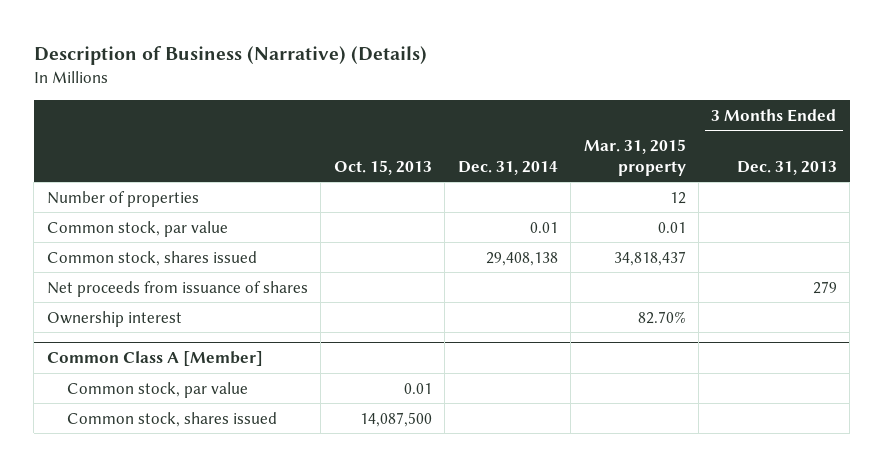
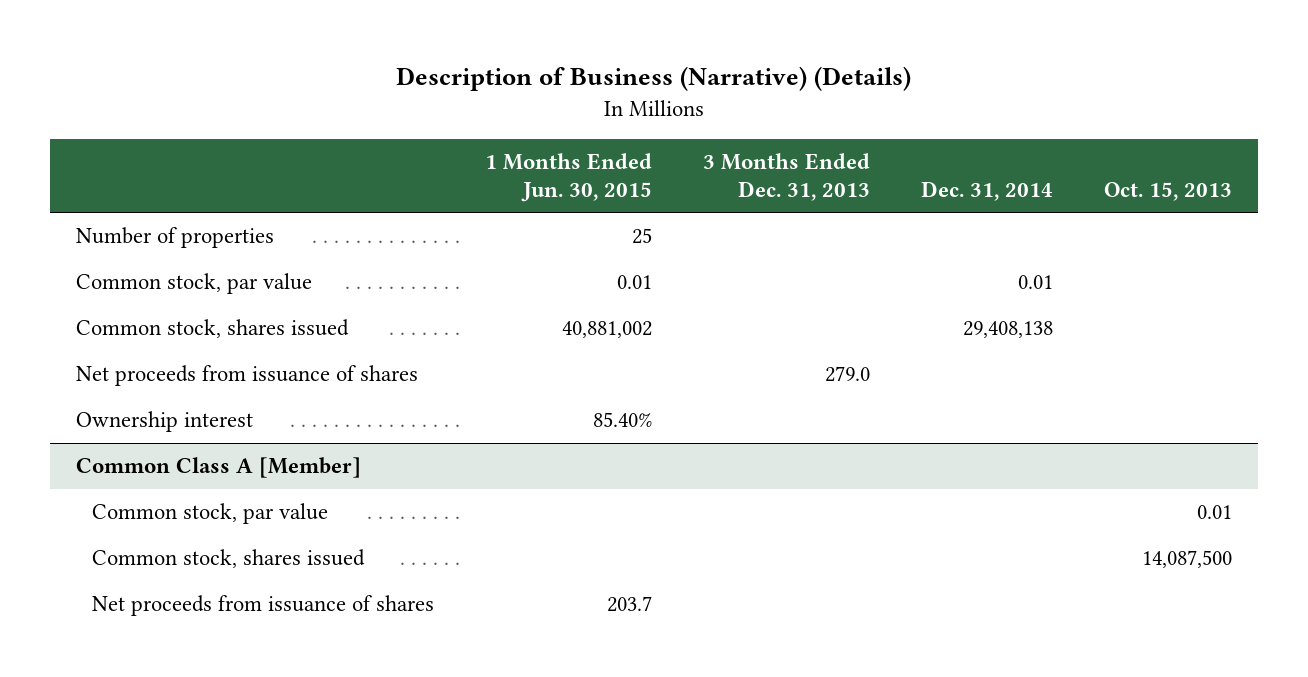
- | Oct. 15, 2013 | Dec. 31, 2014 | Mar. 31, 2015 property | 3 Months Ended Dec. 31, 2013
+ | 1 Months Ended Jun. 30, 2015 | 3 Months Ended Dec. 31, 2013 | Dec. 31, 2014 | Oct. 15, 2013
- Net proceeds from issuance of shares | | | | 279
+ Net proceeds from issuance of shares | | 279.0 | |
@ Common Class A [Member]
+ Net proceeds from issuance of shares | 203.7 | | |

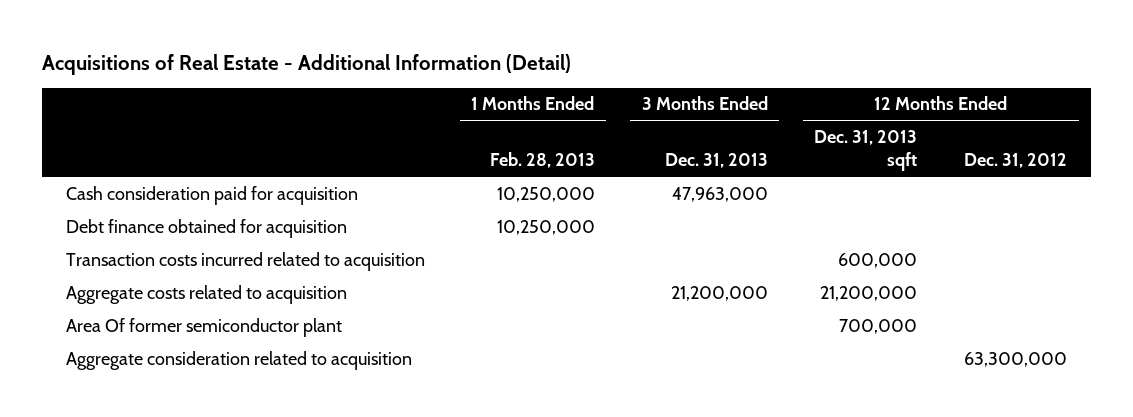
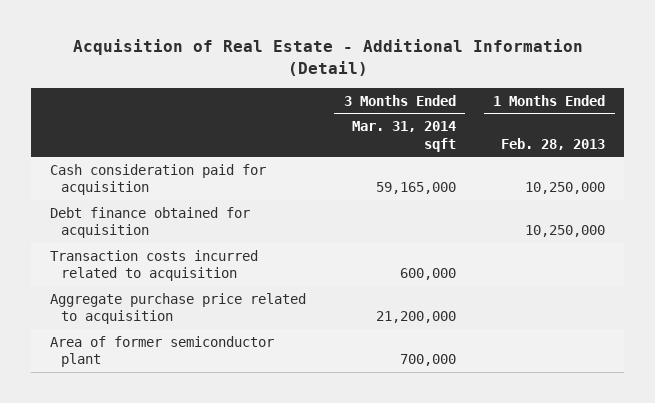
- Acquisitions of Real Estate - Additional Information (Detail)
+ Acquisition of Real Estate - Additional Information (Detail)
- | 1 Months Ended Feb. 28, 2013 | 3 Months Ended Dec. 31, 2013 | 12 Months Ended Dec. 31, 2013 sqft | 12 Months Ended Dec. 31, 2012
+ | 3 Months Ended Mar. 31, 2014 sqft | 1 Months Ended Feb. 28, 2013
- Aggregate costs related to acquisition | | 21,200,000 | 21,200,000 |
- Area Of former semiconductor plant | | | 700,000 |
- Aggregate consideration related to acquisition | | | | 63,300,000
+ Aggregate purchase price related to acquisition | 21,200,000 |
+ Area of former semiconductor plant | 700,000 |

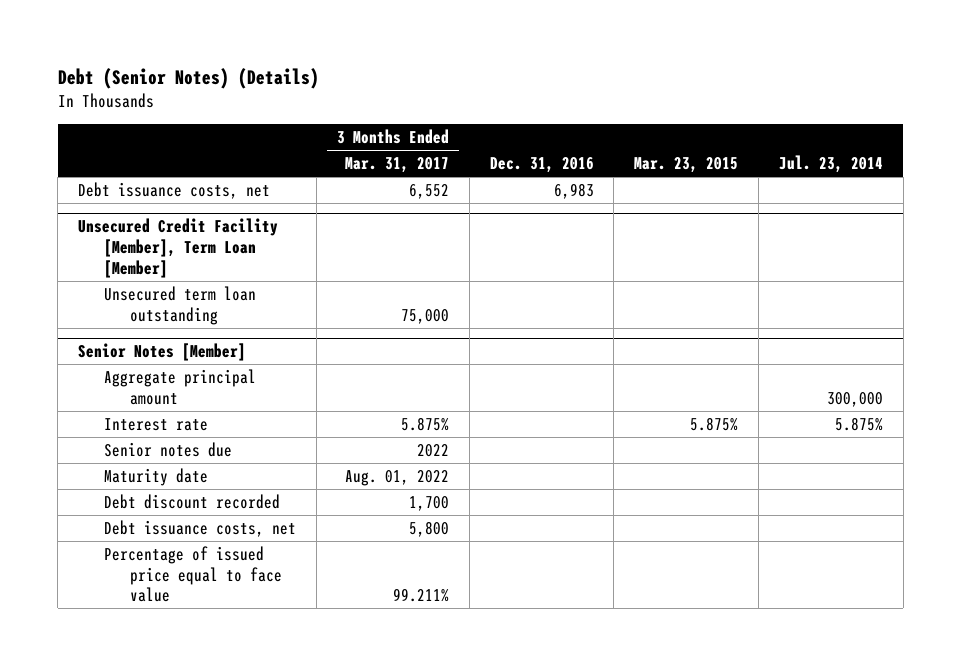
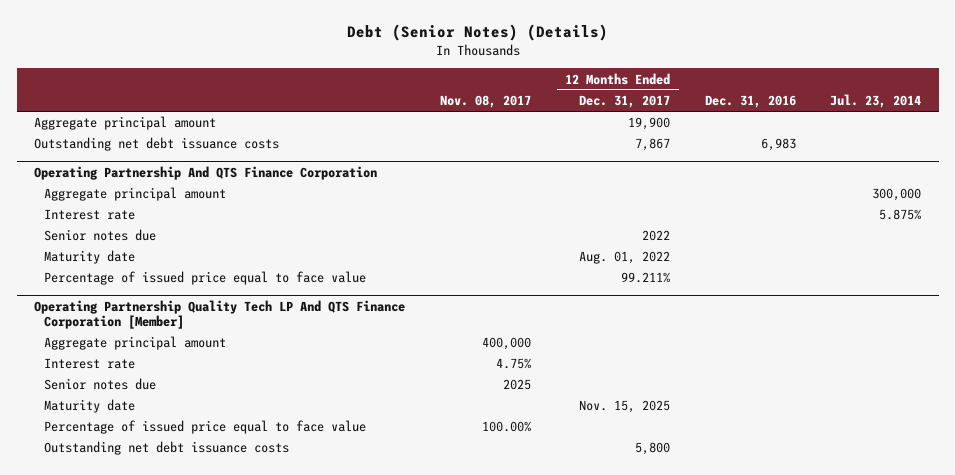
- | 3 Months Ended Mar. 31, 2017 | Dec. 31, 2016 | Mar. 23, 2015 | Jul. 23, 2014
+ | Nov. 08, 2017 | 12 Months Ended Dec. 31, 2017 | Dec. 31, 2016 | Jul. 23, 2014
- Debt issuance costs, net | 6,552 | 6,983 | |
- Unsecured Credit Facility [Member], Term Loan [Member]
- Unsecured term loan outstanding | 75,000 | | |
- Senior Notes [Member]
+ Aggregate principal amount | | 19,900 | |
+ Outstanding net debt issuance costs | | 7,867 | 6,983 |
+ Operating Partnership And QTS Finance Corporation
- Debt discount recorded | 1,700 | | |
- Debt issuance costs, net | 5,800 | | |
+ Operating Partnership Quality Tech LP And QTS Finance Corporation [Member]
+ Aggregate principal amount | 400,000 | | |
+ Interest rate | 4.75% | | |
+ Senior notes due | 2025 | | |
+ Maturity date | | Nov. 15, 2025 | |
+ Percentage of issued price equal to face value | 100.00% | | |
+ Outstanding net debt issuance costs | | 5,800 | |

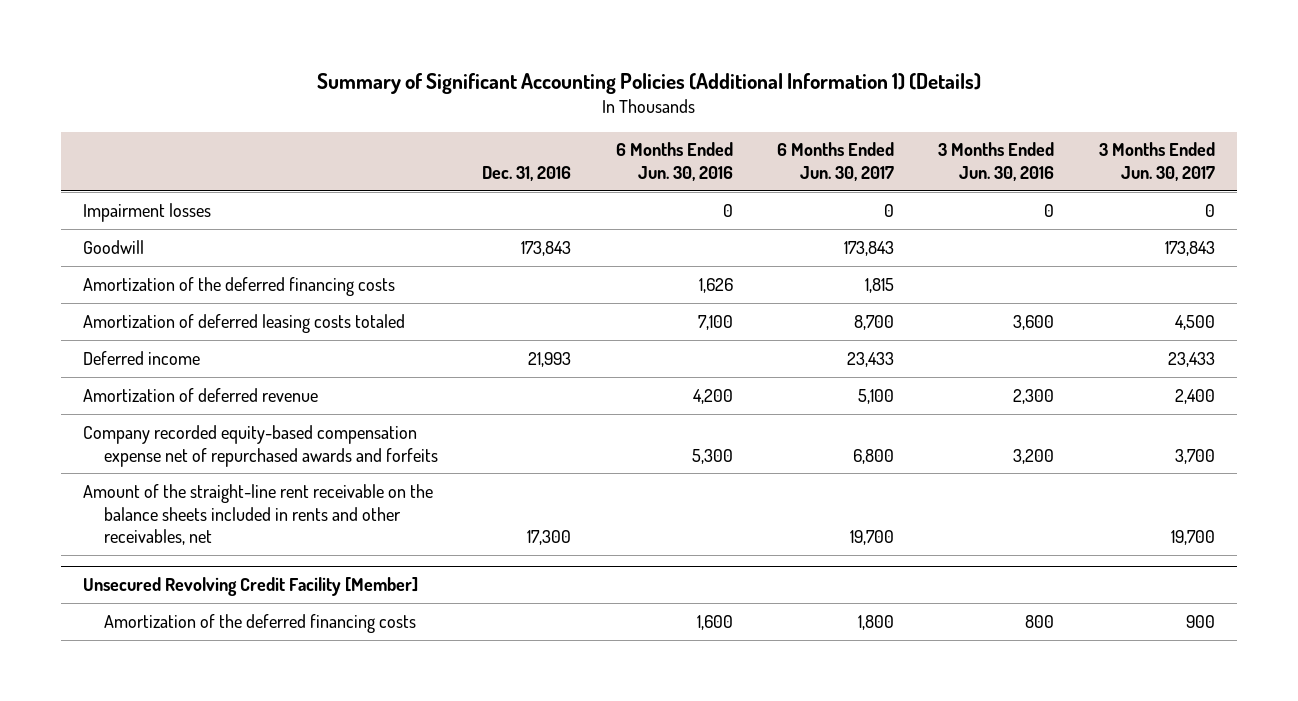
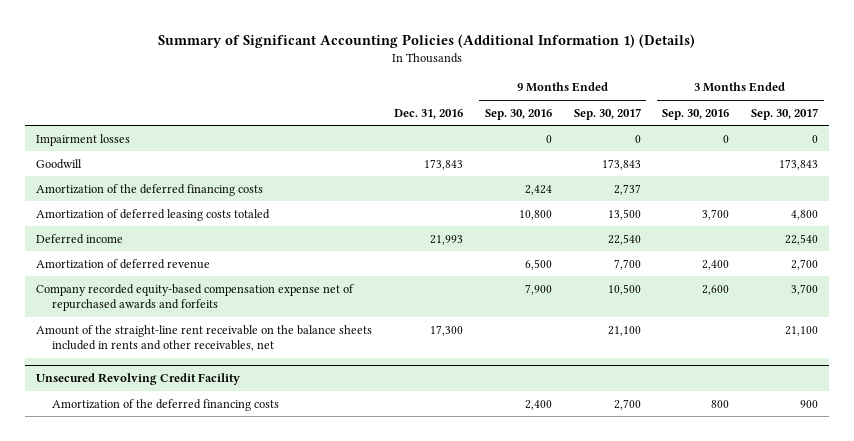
- | Dec. 31, 2016 | 6 Months Ended Jun. 30, 2016 | 6 Months Ended Jun. 30, 2017 | 3 Months Ended Jun. 30, 2016 | 3 Months Ended Jun. 30, 2017
+ | Dec. 31, 2016 | 9 Months Ended Sep. 30, 2016 | 9 Months Ended Sep. 30, 2017 | 3 Months Ended Sep. 30, 2016 | 3 Months Ended Sep. 30, 2017
- Unsecured Revolving Credit Facility [Member]
+ Unsecured Revolving Credit Facility

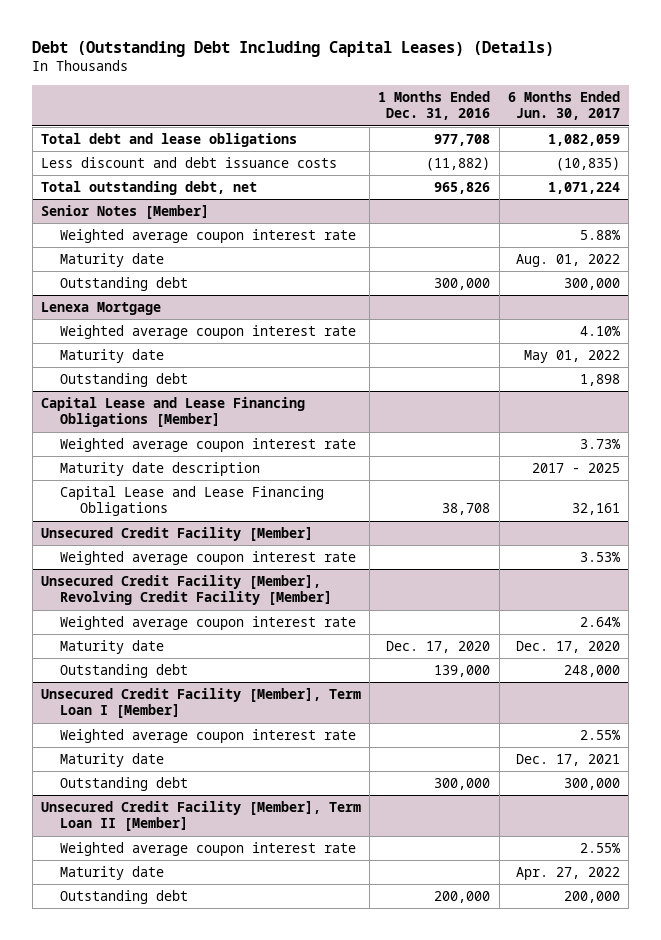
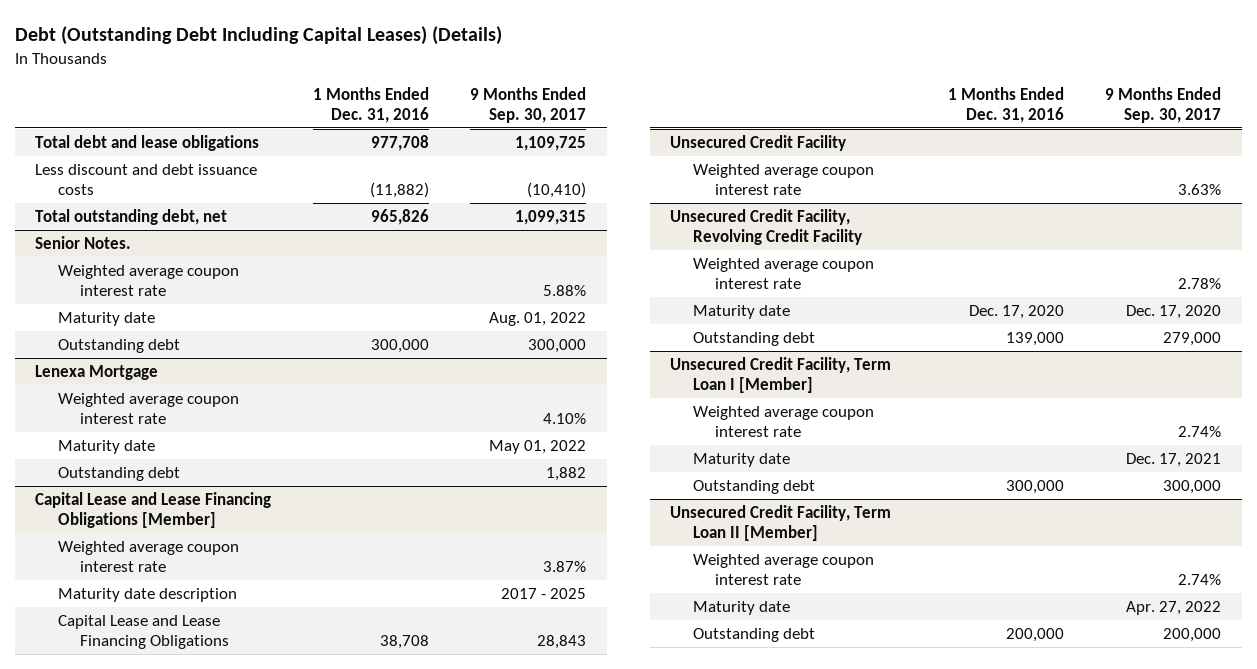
- | 1 Months Ended Dec. 31, 2016 | 6 Months Ended Jun. 30, 2017
+ | 1 Months Ended Dec. 31, 2016 | 9 Months Ended Sep. 30, 2017
- Senior Notes [Member]
+ Senior Notes.
- Unsecured Credit Facility [Member]
+ Unsecured Credit Facility
- Unsecured Credit Facility [Member], Revolving Credit Facility [Member]
+ Unsecured Credit Facility, Revolving Credit Facility
- Unsecured Credit Facility [Member], Term Loan I [Member]
+ Unsecured Credit Facility, Term Loan I [Member]
- Unsecured Credit Facility [Member], Term Loan II [Member]
+ Unsecured Credit Facility, Term Loan II [Member]

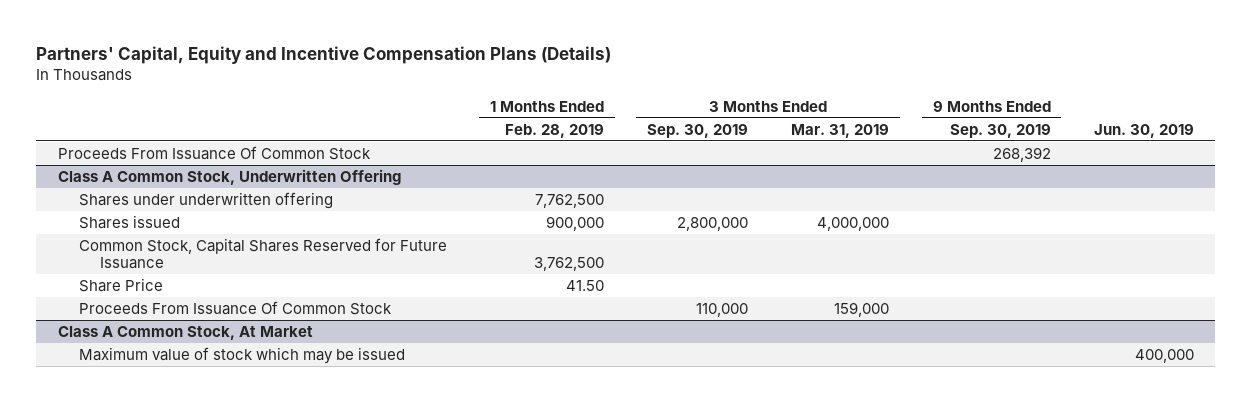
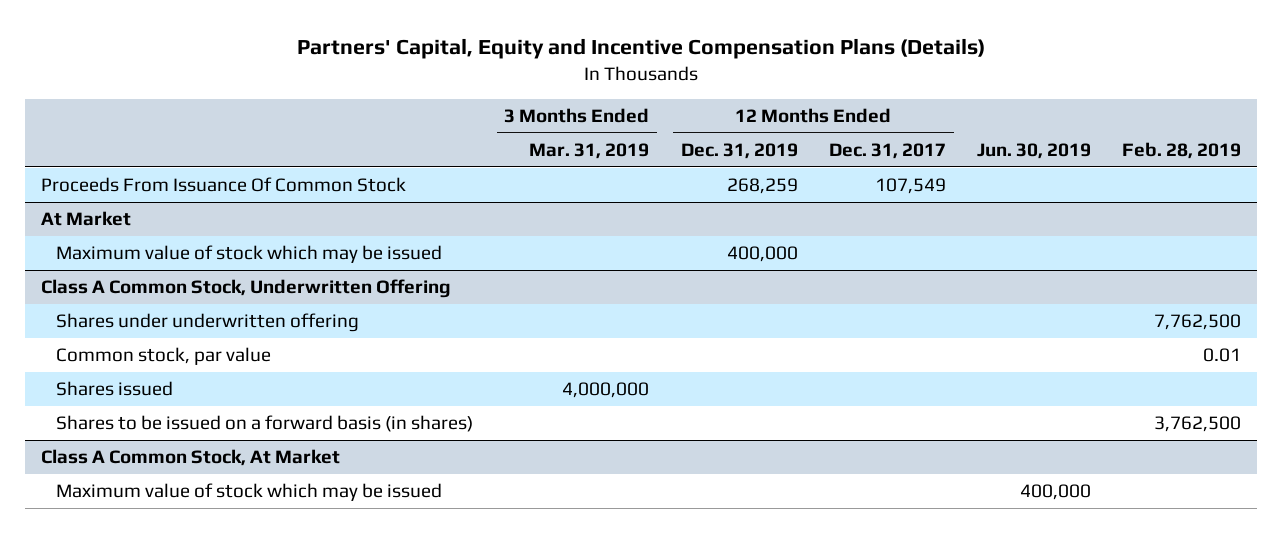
- | 1 Months Ended Feb. 28, 2019 | 3 Months Ended Sep. 30, 2019 | 3 Months Ended Mar. 31, 2019 | 9 Months Ended Sep. 30, 2019 | Jun. 30, 2019
+ | 3 Months Ended Mar. 31, 2019 | 12 Months Ended Dec. 31, 2019 | 12 Months Ended Dec. 31, 2017 | Jun. 30, 2019 | Feb. 28, 2019
+ At Market
+ Maximum value of stock which may be issued | | 400,000 | | |
@ Class A Common Stock, Underwritten Offering
+ Common stock, par value | | | | | 0.01
- Common Stock, Capital Shares Reserved for Future Issuance | 3,762,500 | | | |
- Share Price | 41.50 | | | |
- Proceeds From Issuance Of Common Stock | | 110,000 | 159,000 | |
+ Shares to be issued on a forward basis (in shares) | | | | | 3,762,500

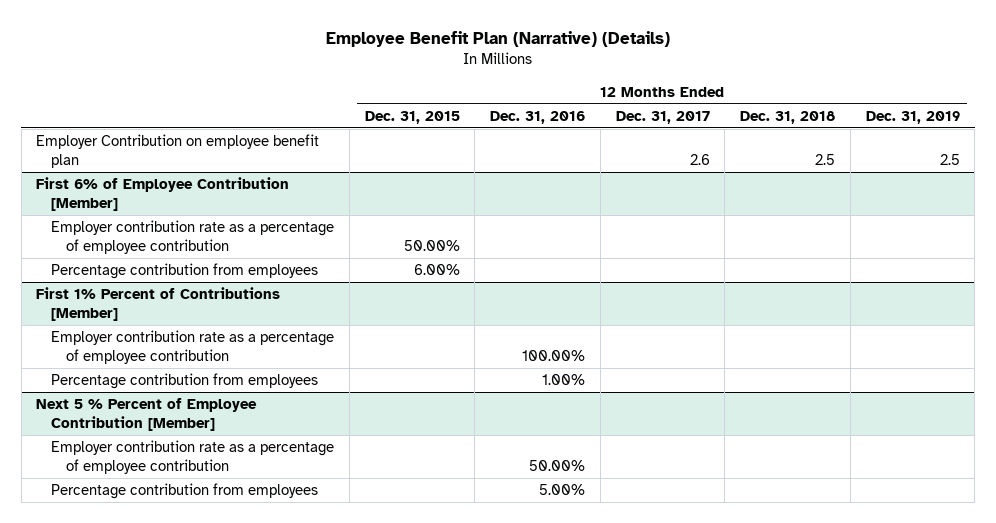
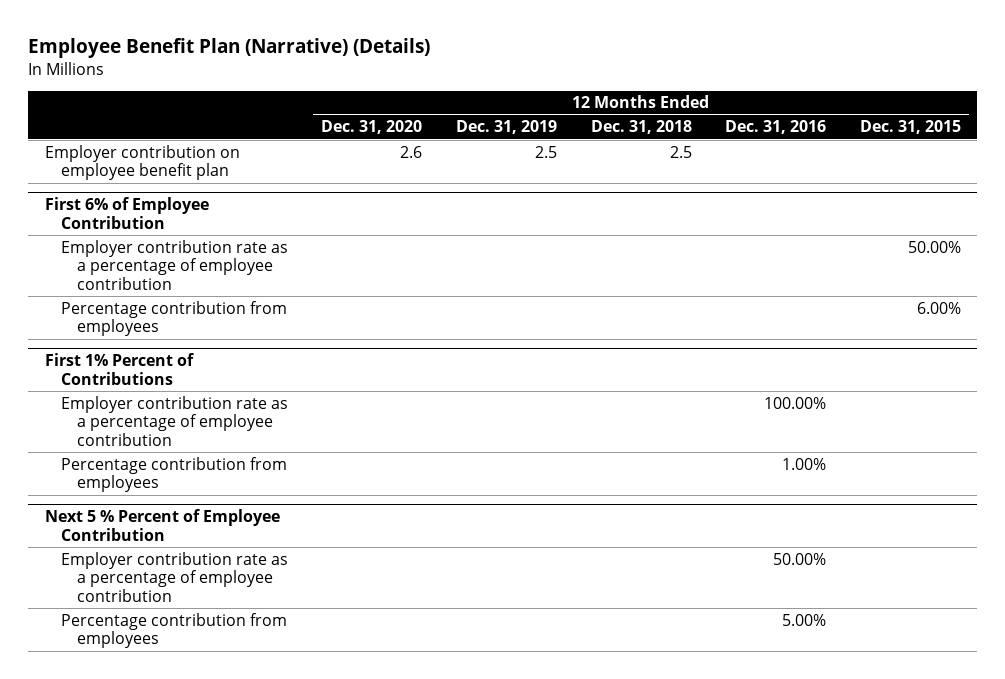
- | 12 Months Ended Dec. 31, 2015 | 12 Months Ended Dec. 31, 2016 | 12 Months Ended Dec. 31, 2017 | 12 Months Ended Dec. 31, 2018 | 12 Months Ended Dec. 31, 2019
+ | 12 Months Ended Dec. 31, 2020 | 12 Months Ended Dec. 31, 2019 | 12 Months Ended Dec. 31, 2018 | 12 Months Ended Dec. 31, 2016 | 12 Months Ended Dec. 31, 2015
- Employer Contribution on employee benefit plan | | | 2.6 | 2.5 | 2.5
- First 6% of Employee Contribution [Member]
+ Employer contribution on employee benefit plan | 2.6 | 2.5 | 2.5 | |
+ First 6% of Employee Contribution
- First 1% Percent of Contributions [Member]
+ First 1% Percent of Contributions
- Next 5 % Percent of Employee Contribution [Member]
+ Next 5 % Percent of Employee Contribution

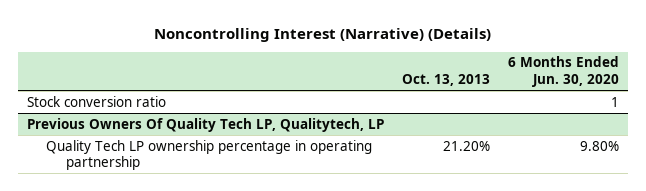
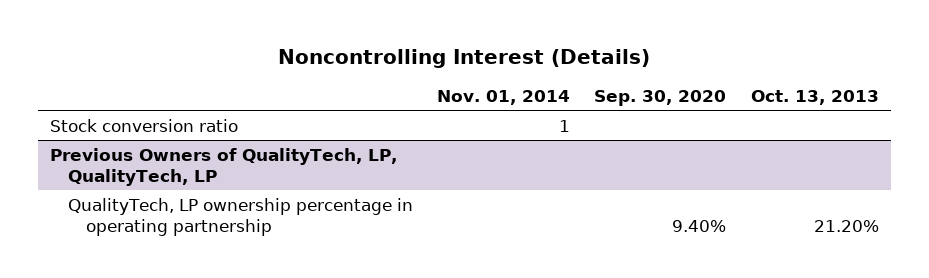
- Noncontrolling Interest (Narrative) (Details)
+ Noncontrolling Interest (Details)
- | Oct. 13, 2013 | 6 Months Ended Jun. 30, 2020
+ | Nov. 01, 2014 | Sep. 30, 2020 | Oct. 13, 2013
- Previous Owners Of Quality Tech LP, Qualitytech, LP
- Quality Tech LP ownership percentage in operating partnership | 21.20% | 9.80%
+ Previous Owners of QualityTech, LP, QualityTech, LP
+ QualityTech, LP ownership percentage in operating partnership | | 9.40% | 21.20%

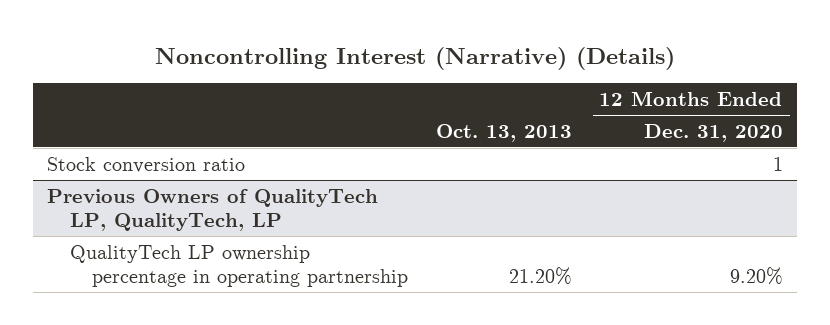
- Noncontrolling Interest (Details)
+ Noncontrolling Interest (Narrative) (Details)
- | Nov. 01, 2014 | Sep. 30, 2020 | Oct. 13, 2013
+ | Oct. 13, 2013 | 12 Months Ended Dec. 31, 2020
- Previous Owners of QualityTech, LP, QualityTech, LP
- QualityTech, LP ownership percentage in operating partnership | | 9.40% | 21.20%
+ Previous Owners of QualityTech LP, QualityTech, LP
+ QualityTech LP ownership percentage in operating partnership | 21.20% | 9.20%

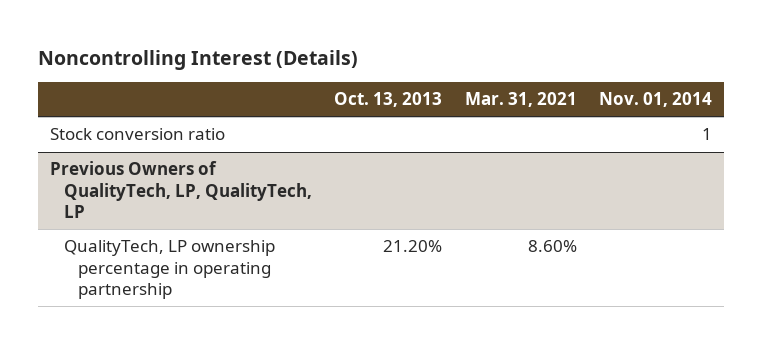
- Noncontrolling Interest (Narrative) (Details)
+ Noncontrolling Interest (Details)
- | Oct. 13, 2013 | 12 Months Ended Dec. 31, 2020
+ | Oct. 13, 2013 | Mar. 31, 2021 | Nov. 01, 2014
- Previous Owners of QualityTech LP, QualityTech, LP
- QualityTech LP ownership percentage in operating partnership | 21.20% | 9.20%
+ Previous Owners of QualityTech, LP, QualityTech, LP
+ QualityTech, LP ownership percentage in operating partnership | 21.20% | 8.60% |

